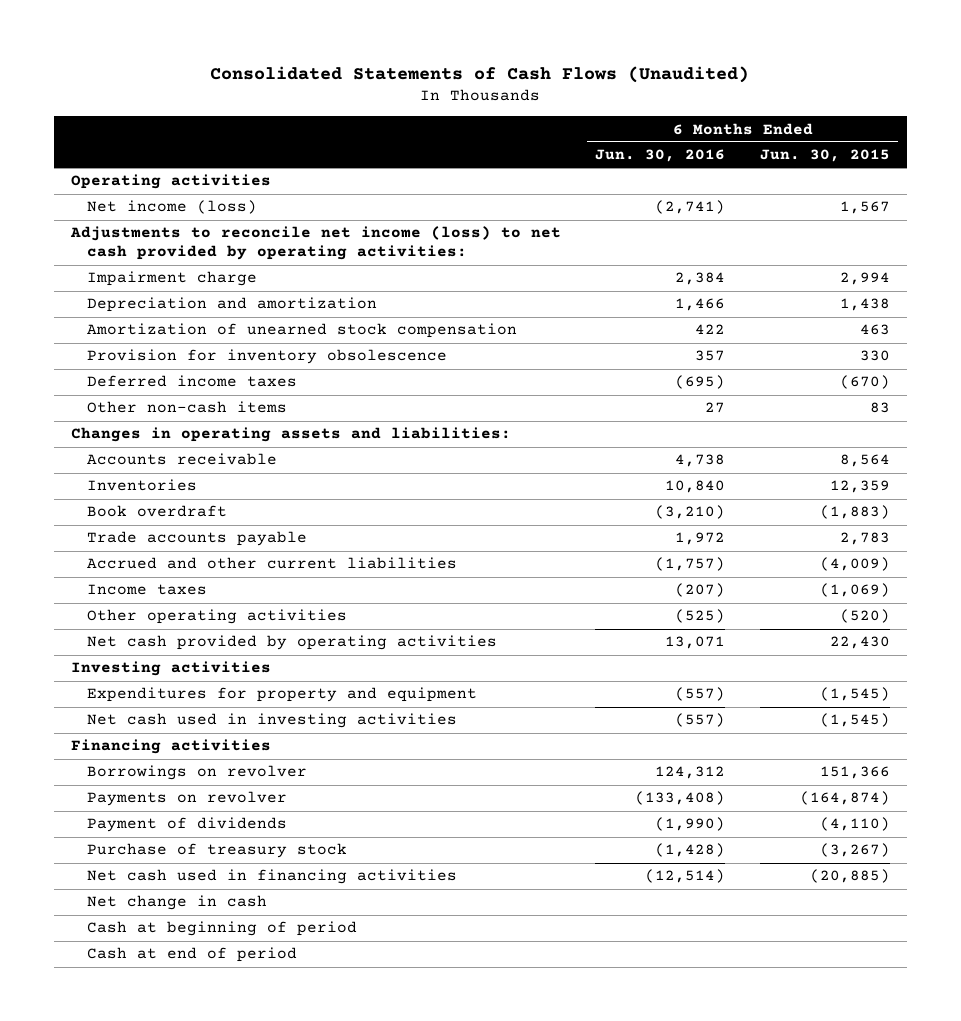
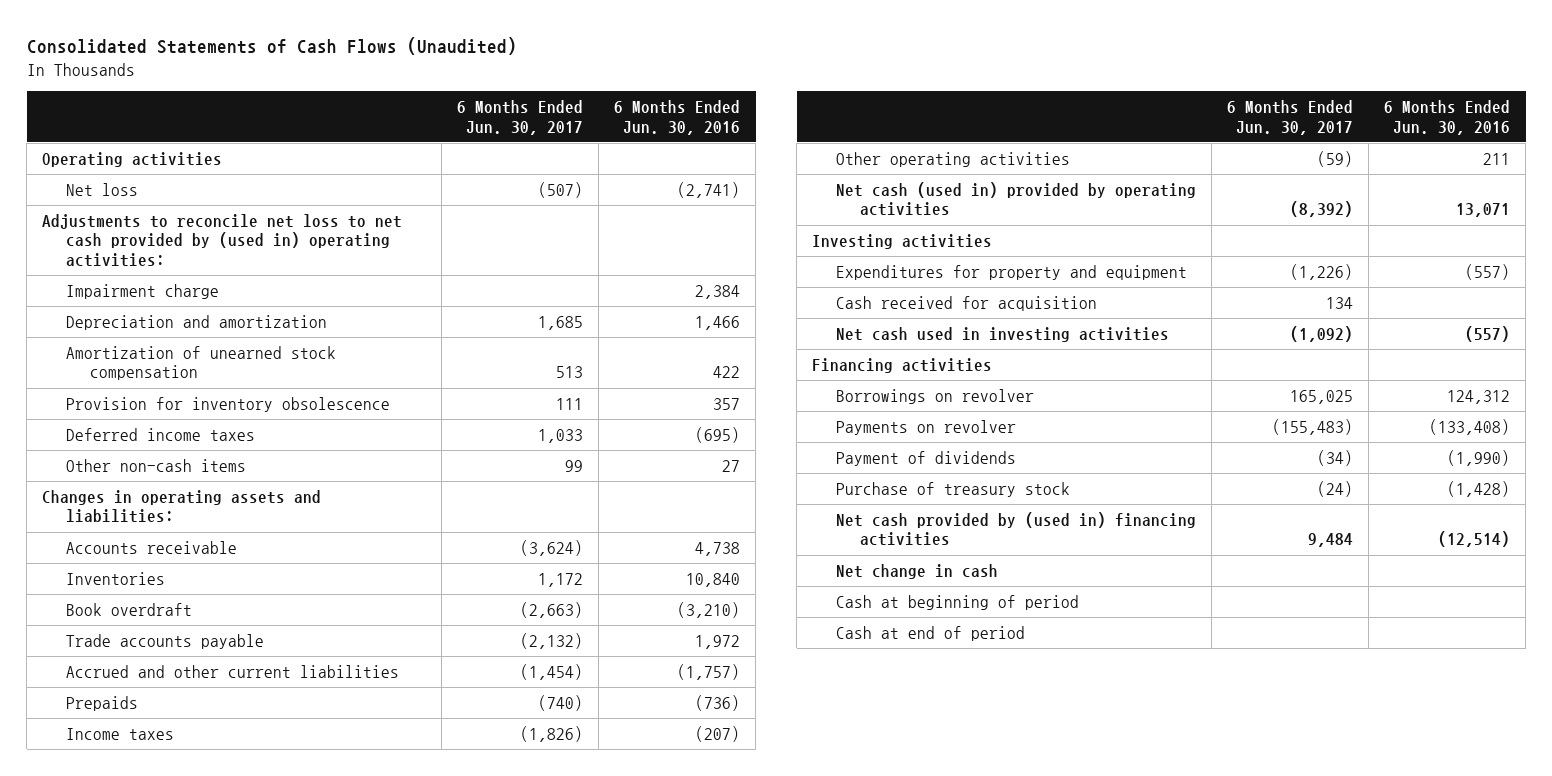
- | 6 Months Ended Jun. 30, 2016 | 6 Months Ended Jun. 30, 2015
+ | 6 Months Ended Jun. 30, 2017 | 6 Months Ended Jun. 30, 2016
- Net income (loss) | (2,741) | 1,567
- Adjustments to reconcile net income (loss) to net cash provided by operating activities:
+ Net loss | (507) | (2,741)
+ Adjustments to reconcile net loss to net cash provided by (used in) operating activities:
+ Prepaids | (740) | (736)
- Other operating activities | (525) | (520)
- Net cash provided by operating activities | 13,071 | 22,430
+ Other operating activities | (59) | 211
+ Net cash (used in) provided by operating activities | (8,392) | 13,071
+ Cash received for acquisition | 134 |
- Net cash used in financing activities | (12,514) | (20,885)
+ Net cash provided by (used in) financing activities | 9,484 | (12,514)

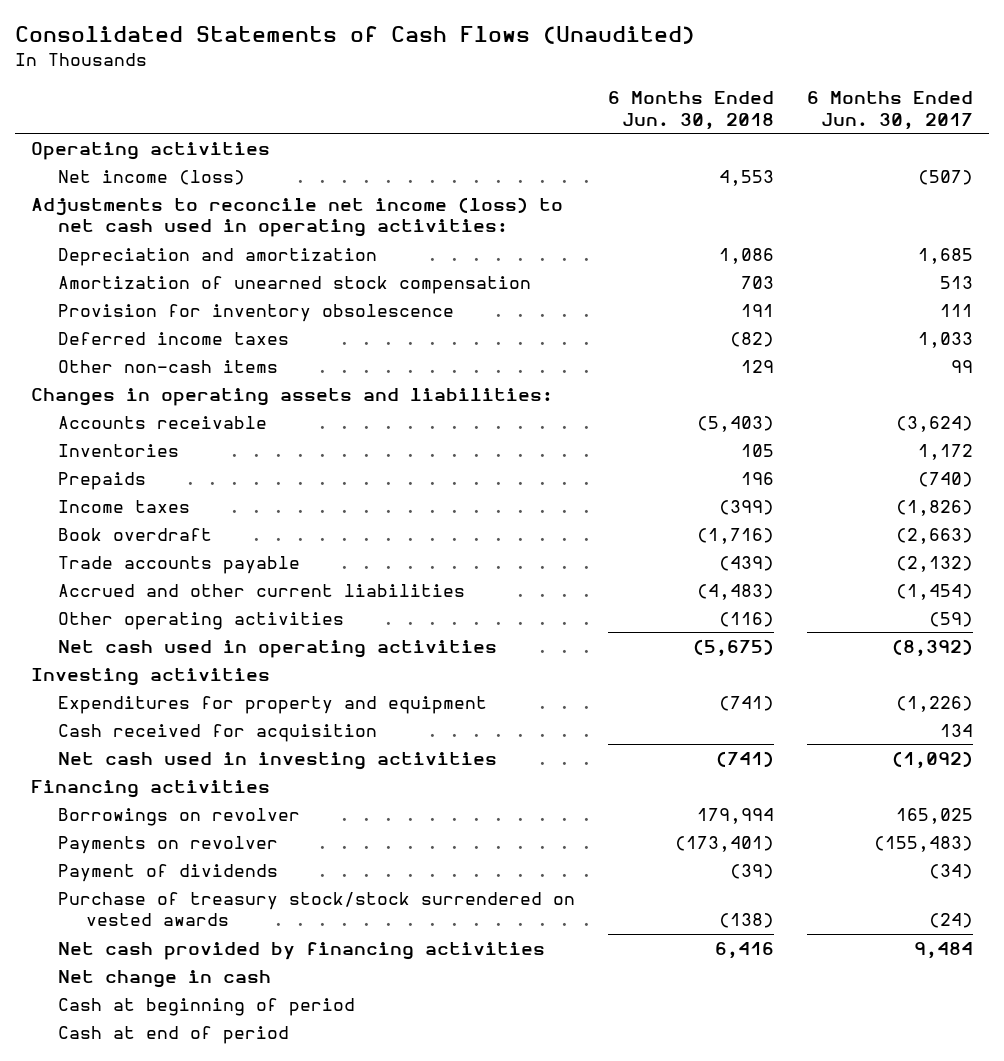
- | 6 Months Ended Jun. 30, 2017 | 6 Months Ended Jun. 30, 2016
+ | 6 Months Ended Jun. 30, 2018 | 6 Months Ended Jun. 30, 2017
- Net loss | (507) | (2,741)
- Adjustments to reconcile net loss to net cash provided by (used in) operating activities:
- Impairment charge | | 2,384
+ Net income (loss) | 4,553 | (507)
+ Adjustments to reconcile net income (loss) to net cash used in operating activities:
moved up: Prepaids | 196 | (740)
moved up: Income taxes | (399) | (1,826)
- Net cash (used in) provided by operating activities | (8,392) | 13,071
+ Net cash used in operating activities | (5,675) | (8,392)
- Purchase of treasury stock | (24) | (1,428)
- Net cash provided by (used in) financing activities | 9,484 | (12,514)
+ Purchase of treasury stock/stock surrendered on vested awards | (138) | (24)
+ Net cash provided by financing activities | 6,416 | 9,484

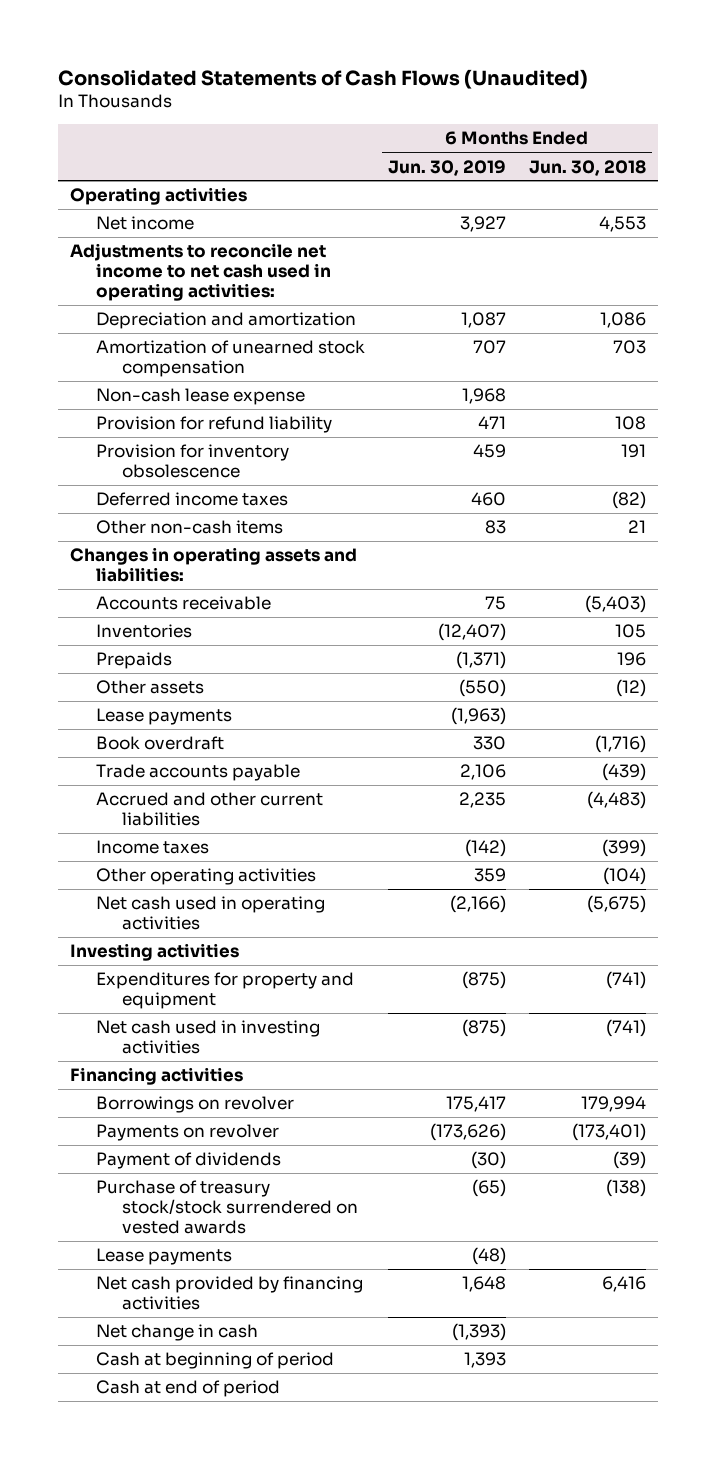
- | 6 Months Ended Jun. 30, 2018 | 6 Months Ended Jun. 30, 2017
+ | 6 Months Ended Jun. 30, 2019 | 6 Months Ended Jun. 30, 2018
- Net income (loss) | 4,553 | (507)
- Adjustments to reconcile net income (loss) to net cash used in operating activities:
+ Net income | 3,927 | 4,553
+ Adjustments to reconcile net income to net cash used in operating activities:
+ Non-cash lease expense | 1,968 |
+ Provision for refund liability | 471 | 108
- Other non-cash items | 129 | 99
+ Other non-cash items | 83 | 21
+ Other assets | (550) | (12)
+ Lease payments | (1,963) |
- Other operating activities | (116) | (59)
moved down: Income taxes | (142) | (399)
+ Other operating activities | 359 | (104)
- Cash received for acquisition | | 134
+ Lease payments | (48) |

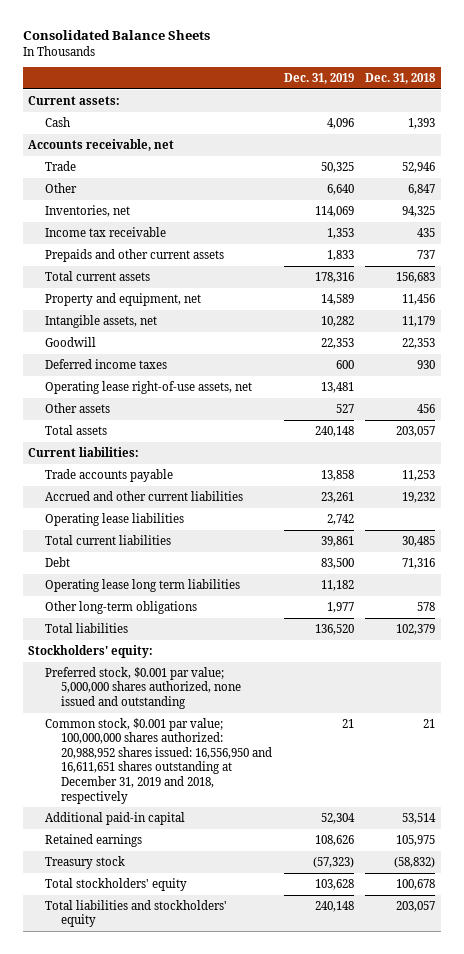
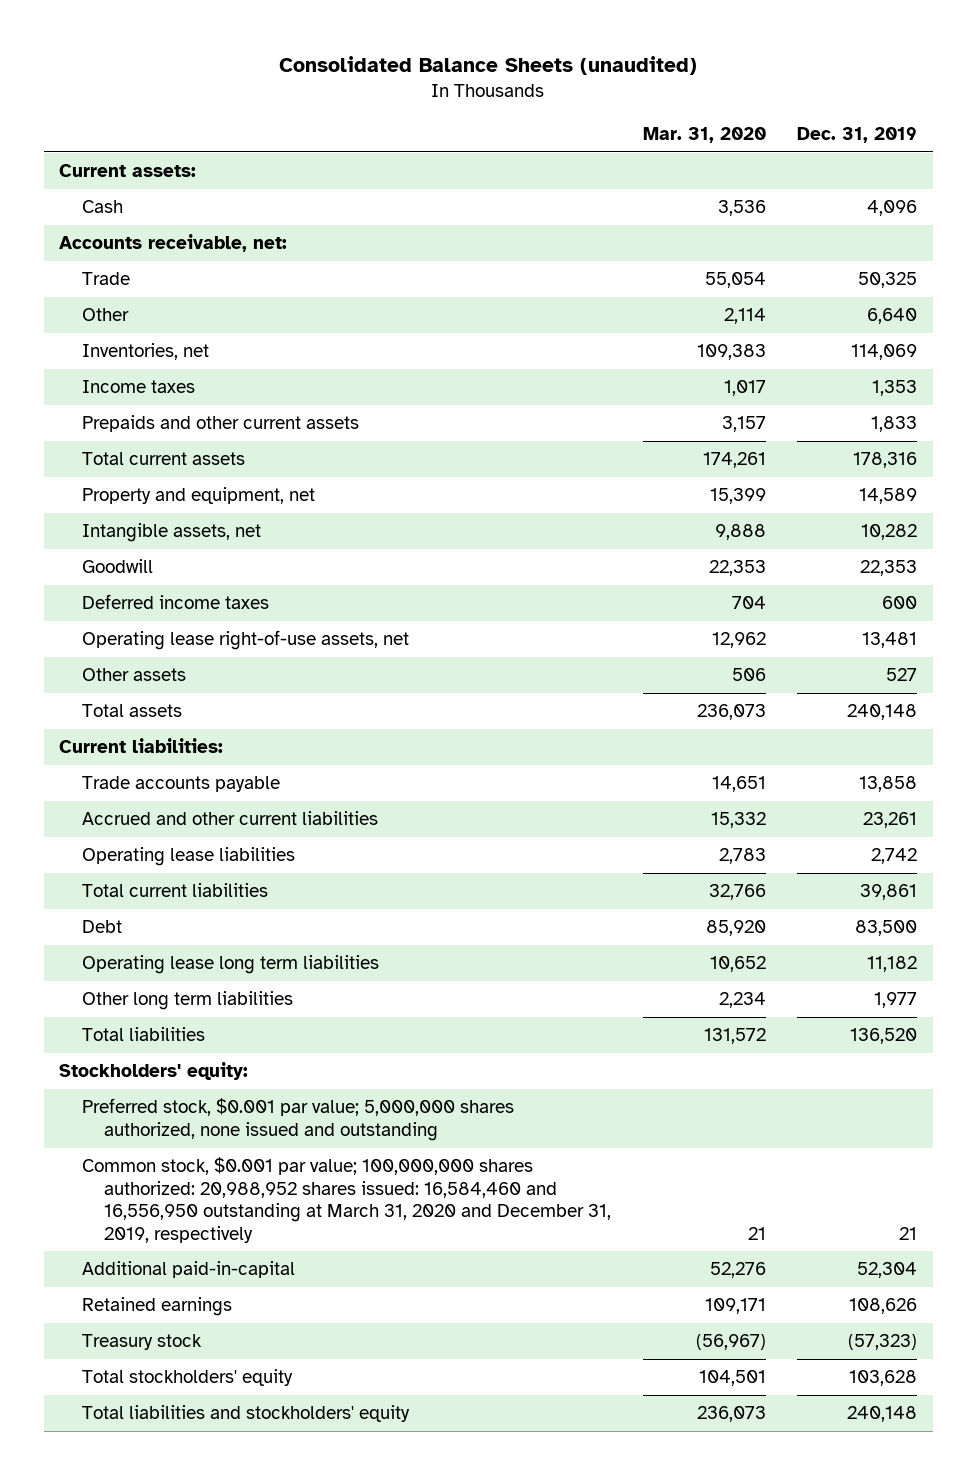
- Consolidated Balance Sheets
+ Consolidated Balance Sheets (unaudited)
- | Dec. 31, 2019 | Dec. 31, 2018
+ | Mar. 31, 2020 | Dec. 31, 2019
- Accounts receivable, net
+ Accounts receivable, net:
- Income tax receivable | 1,353 | 435
+ Income taxes | 1,017 | 1,353
- Other long-term obligations | 1,977 | 578
+ Other long term liabilities | 2,234 | 1,977
- Common stock, $0.001 par value; 100,000,000 shares authorized: 20,988,952 shares issued: 16,556,950 and 16,611,651 shares outstanding at December 31, 2019 and 2018, respectively | 21 | 21
- Additional paid-in capital | 52,304 | 53,514
+ Common stock, $0.001 par value; 100,000,000 shares authorized: 20,988,952 shares issued: 16,584,460 and 16,556,950 outstanding at March 31, 2020 and December 31, 2019, respectively | 21 | 21
+ Additional paid-in-capital | 52,276 | 52,304

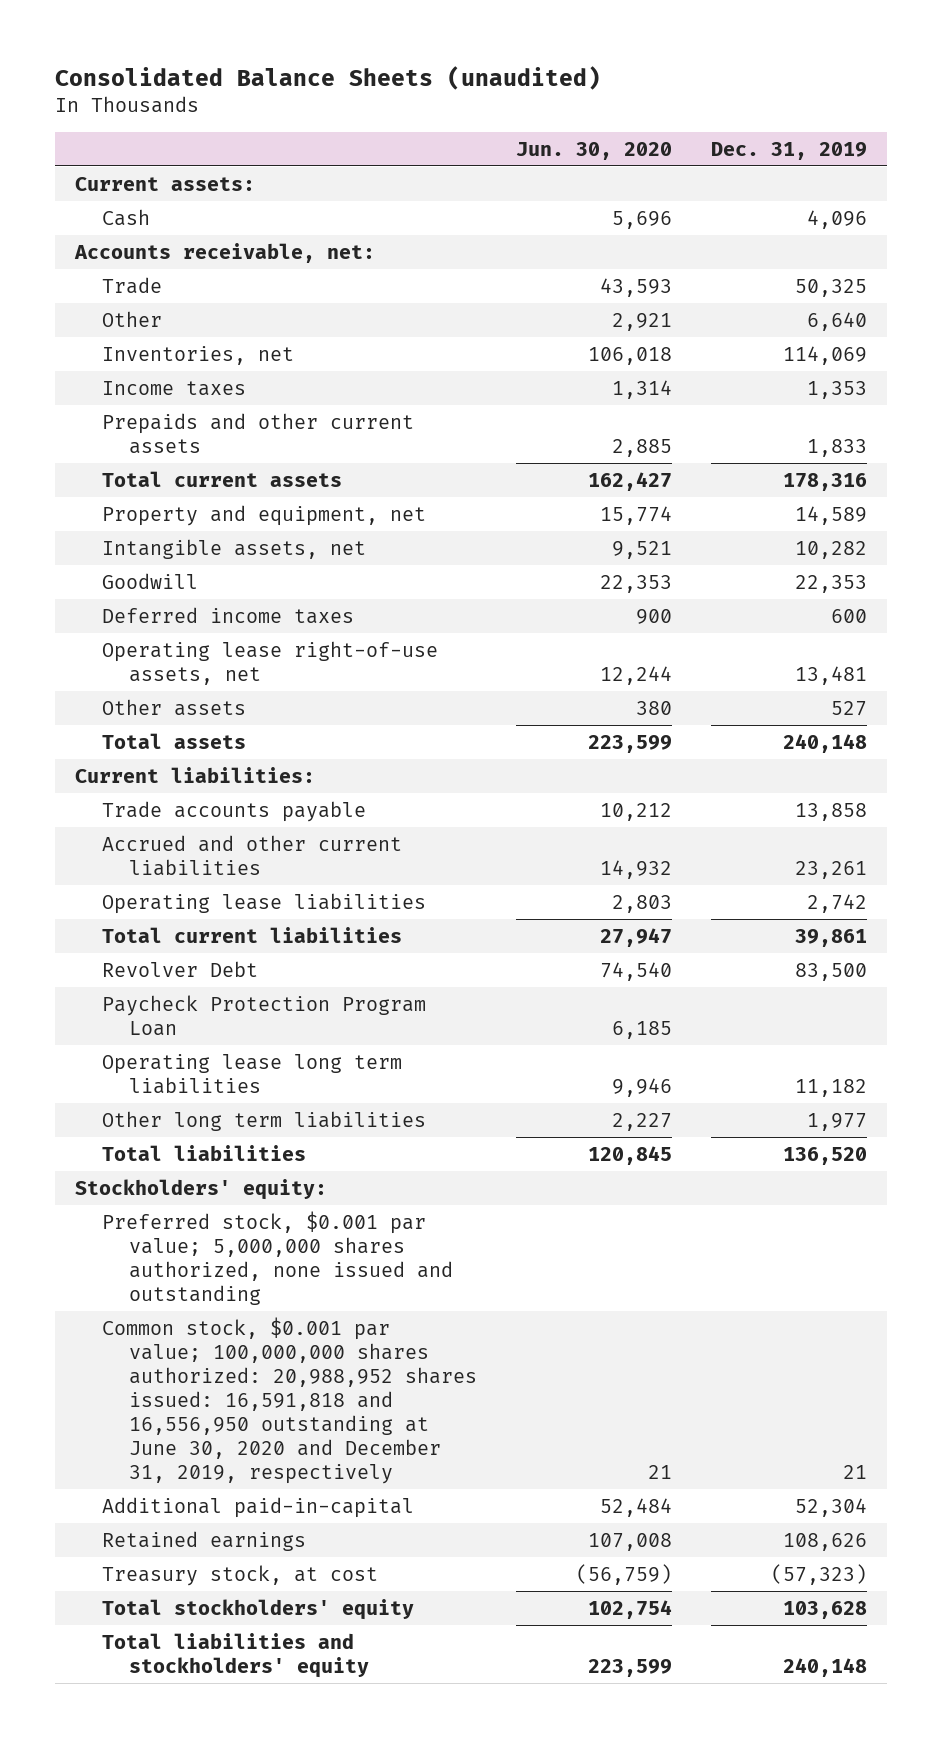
- | Mar. 31, 2020 | Dec. 31, 2019
+ | Jun. 30, 2020 | Dec. 31, 2019
- Debt | 85,920 | 83,500
+ Revolver Debt | 74,540 | 83,500
+ Paycheck Protection Program Loan | 6,185 |
- Common stock, $0.001 par value; 100,000,000 shares authorized: 20,988,952 shares issued: 16,584,460 and 16,556,950 outstanding at March 31, 2020 and December 31, 2019, respectively | 21 | 21
+ Common stock, $0.001 par value; 100,000,000 shares authorized: 20,988,952 shares issued: 16,591,818 and 16,556,950 outstanding at June 30, 2020 and December 31, 2019, respectively | 21 | 21
- Treasury stock | (56,967) | (57,323)
+ Treasury stock, at cost | (56,759) | (57,323)

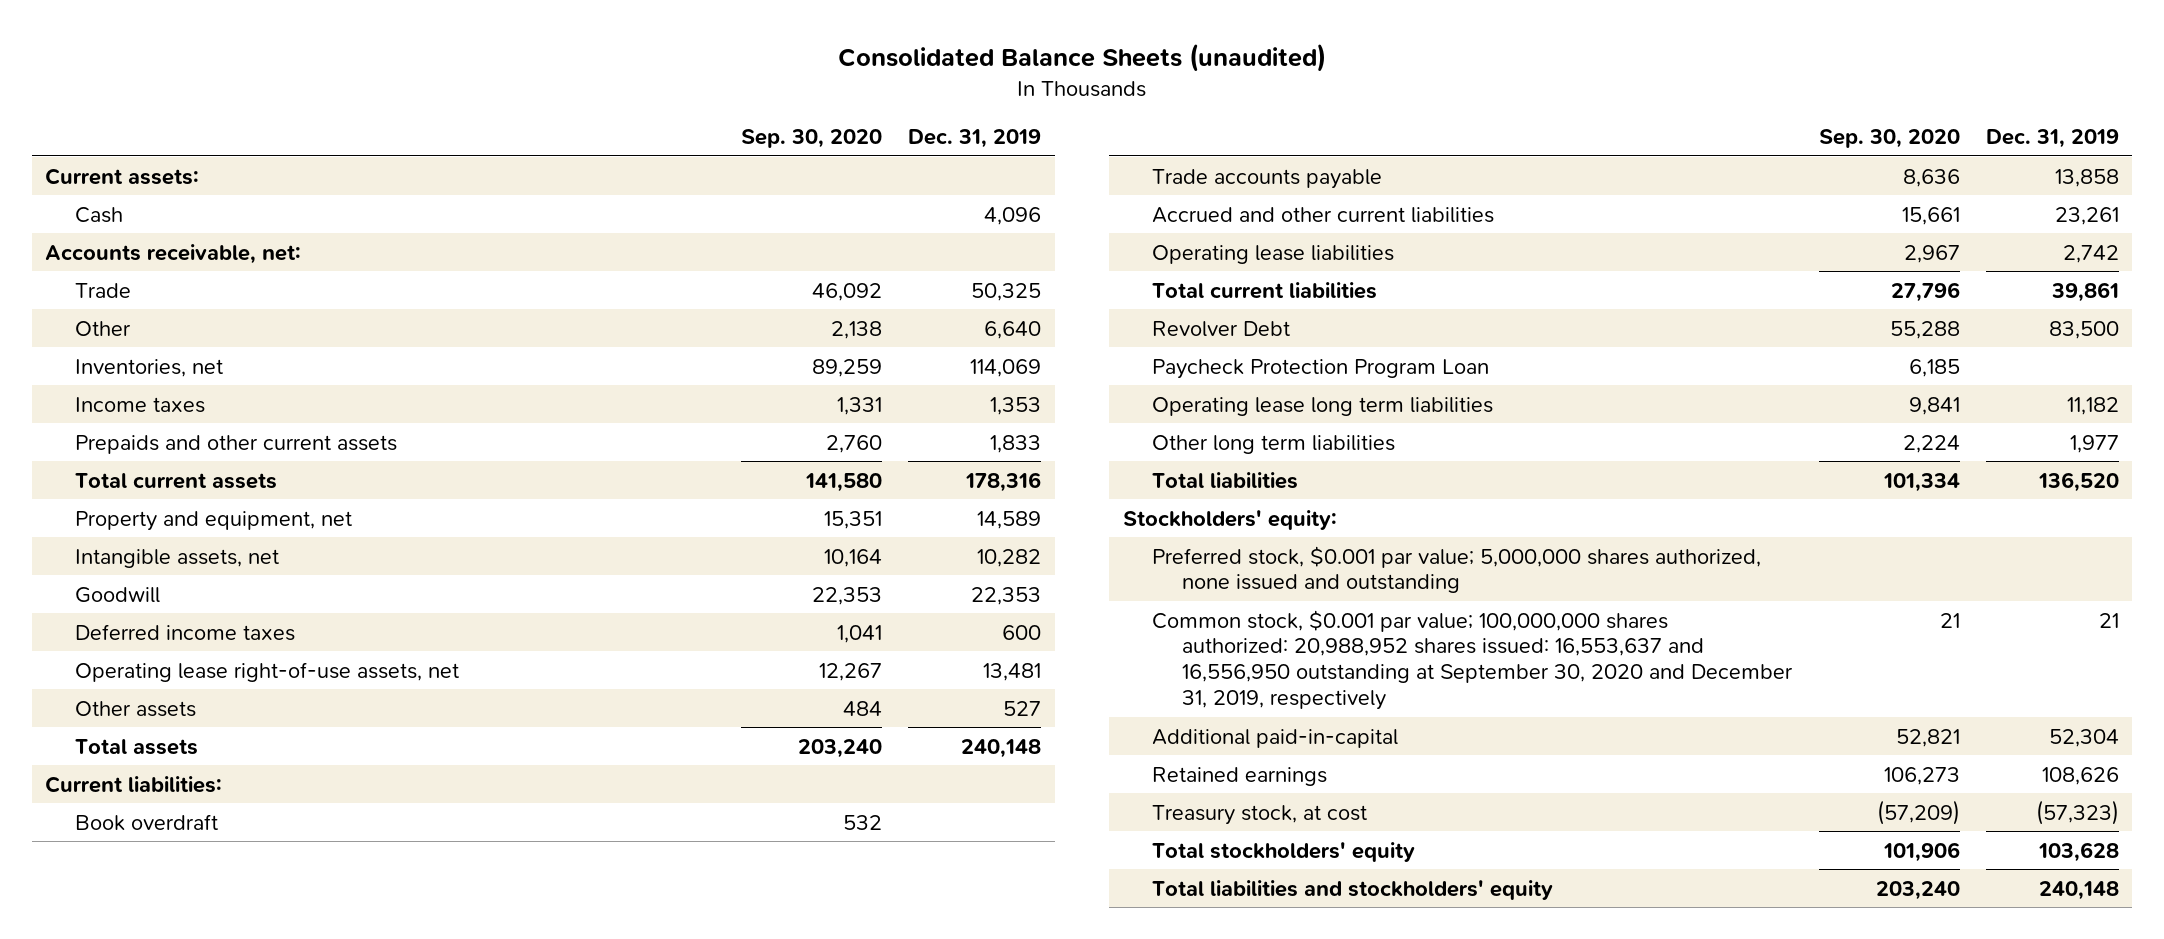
- | Jun. 30, 2020 | Dec. 31, 2019
+ | Sep. 30, 2020 | Dec. 31, 2019
+ Book overdraft | 532 |
- Common stock, $0.001 par value; 100,000,000 shares authorized: 20,988,952 shares issued: 16,591,818 and 16,556,950 outstanding at June 30, 2020 and December 31, 2019, respectively | 21 | 21
+ Common stock, $0.001 par value; 100,000,000 shares authorized: 20,988,952 shares issued: 16,553,637 and 16,556,950 outstanding at September 30, 2020 and December 31, 2019, respectively | 21 | 21

